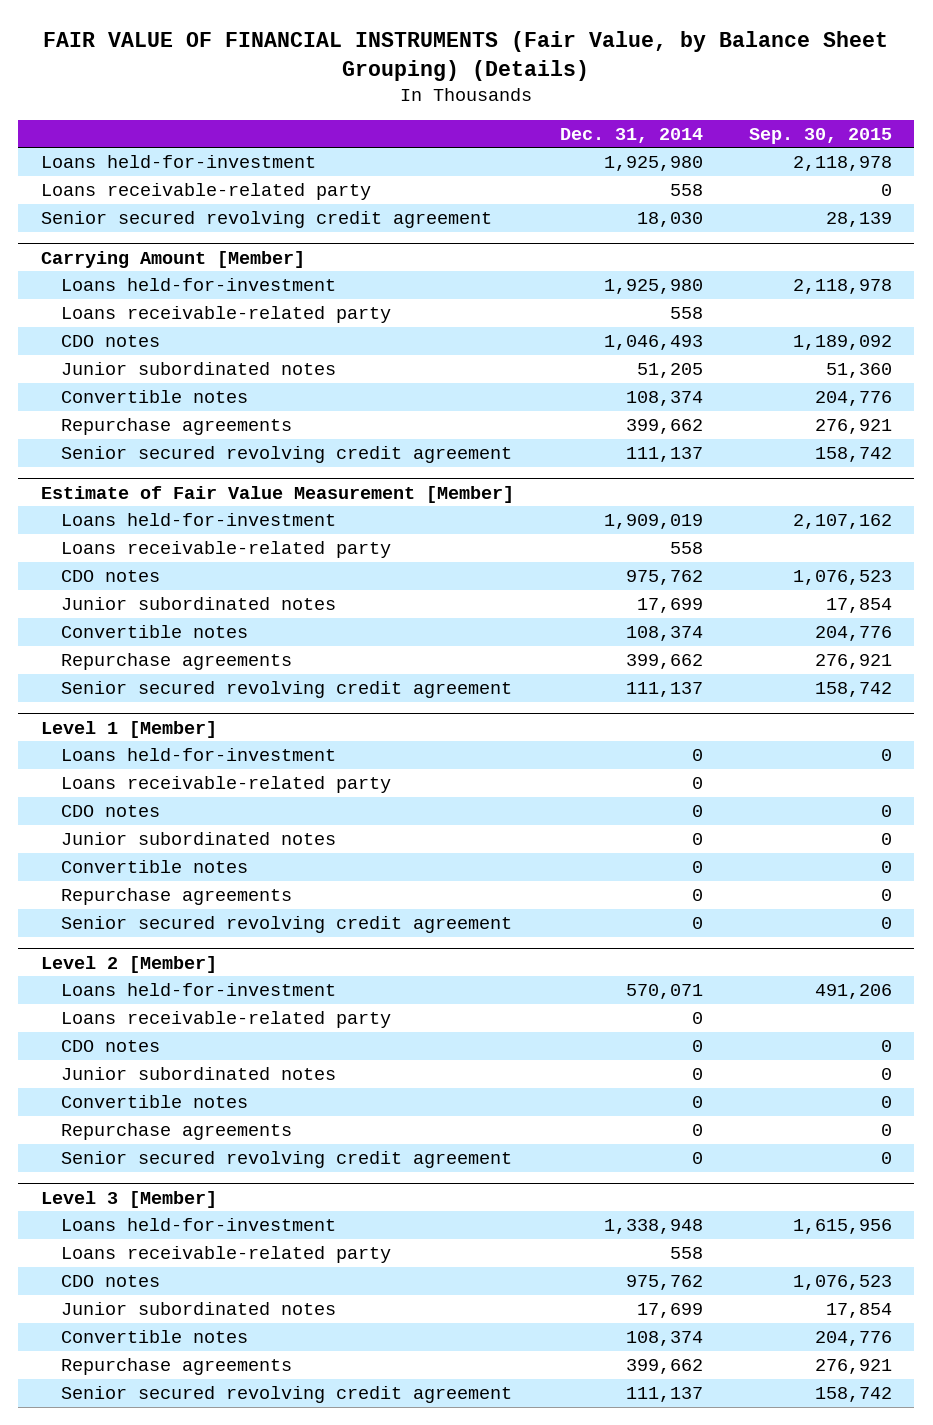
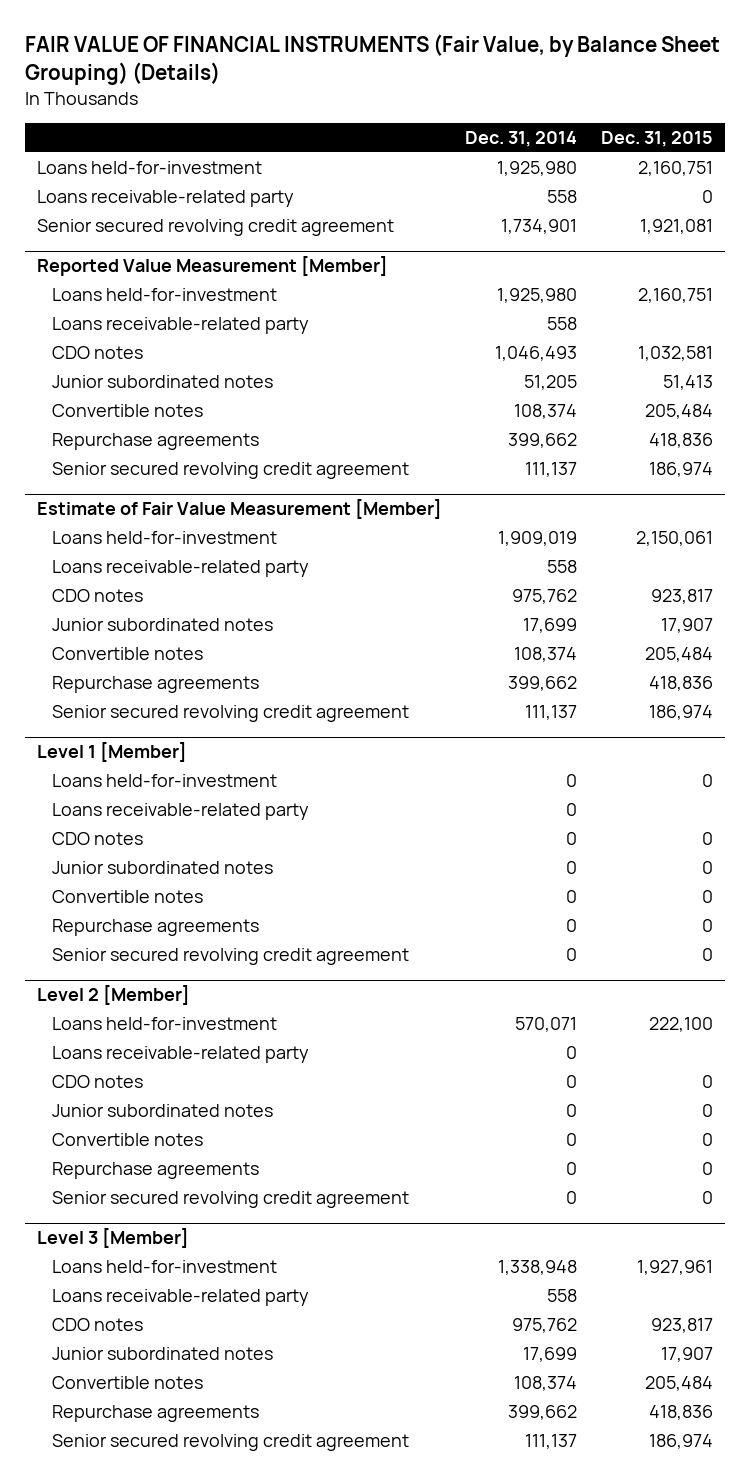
- | Dec. 31, 2014 | Sep. 30, 2015
+ | Dec. 31, 2014 | Dec. 31, 2015
- Senior secured revolving credit agreement | 18,030 | 28,139
- Carrying Amount [Member]
+ Senior secured revolving credit agreement | 1,734,901 | 1,921,081
+ Reported Value Measurement [Member]

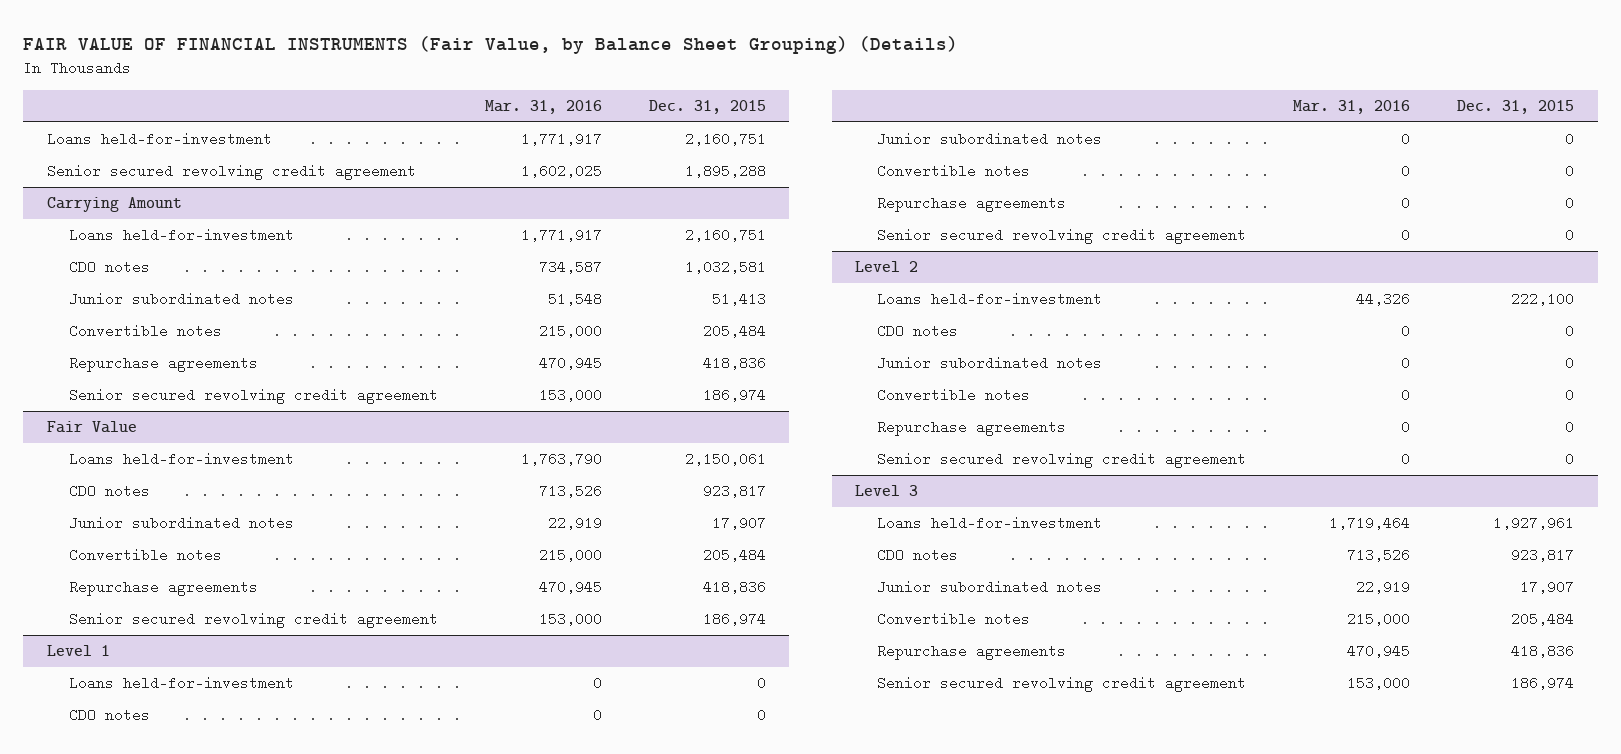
- | Dec. 31, 2014 | Dec. 31, 2015
+ | Mar. 31, 2016 | Dec. 31, 2015
- Loans receivable-related party | 558 | 0
- Senior secured revolving credit agreement | 1,734,901 | 1,921,081
- Reported Value Measurement [Member]
+ Senior secured revolving credit agreement | 1,602,025 | 1,895,288
+ Carrying Amount
- Loans receivable-related party | 558 |
- Estimate of Fair Value Measurement [Member]
+ Fair Value
- Loans receivable-related party | 558 |
- Level 1 [Member]
+ Level 1
- Loans receivable-related party | 0 |
- Level 2 [Member]
+ Level 2
- Loans receivable-related party | 0 |
- Level 3 [Member]
+ Level 3
- Loans receivable-related party | 558 |

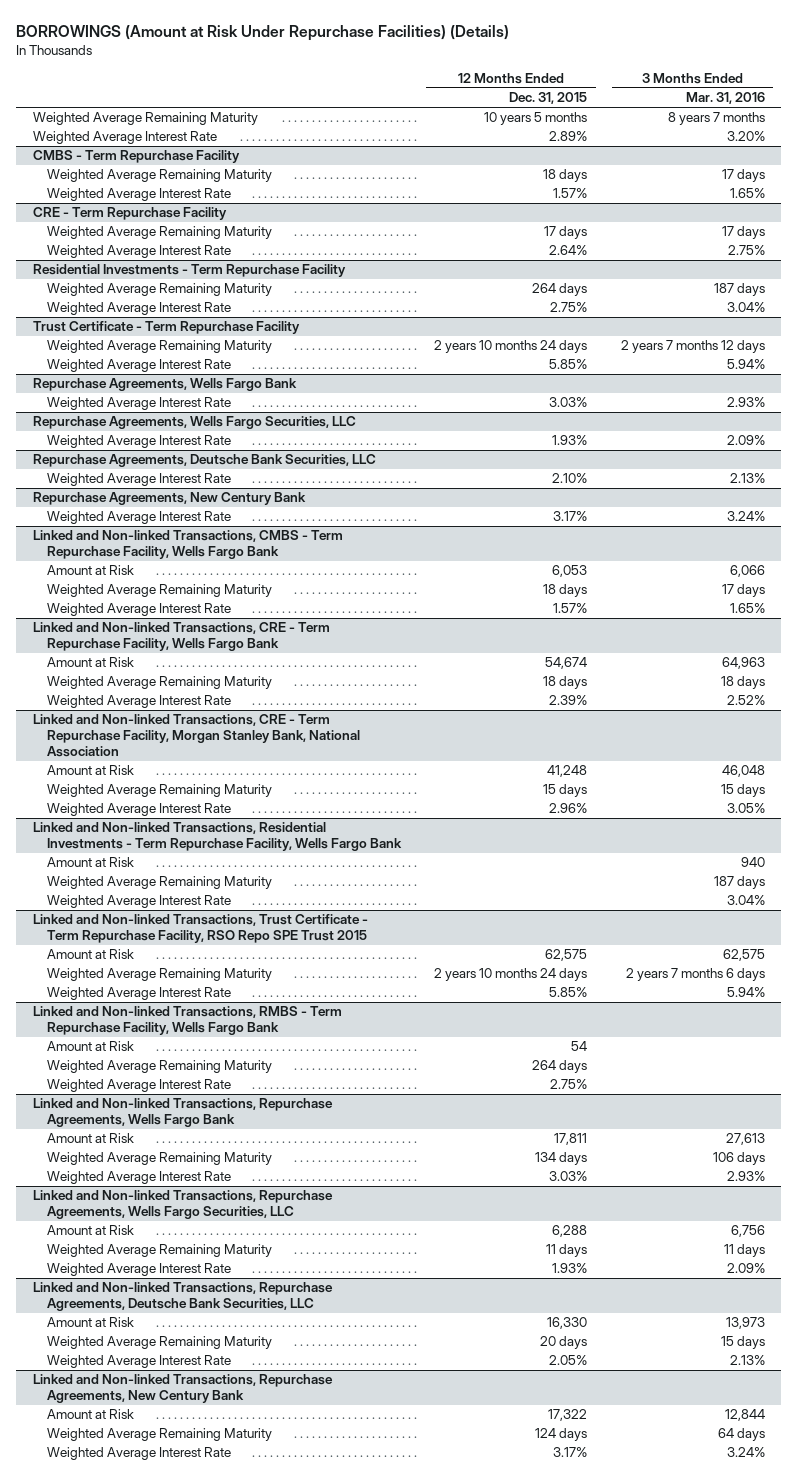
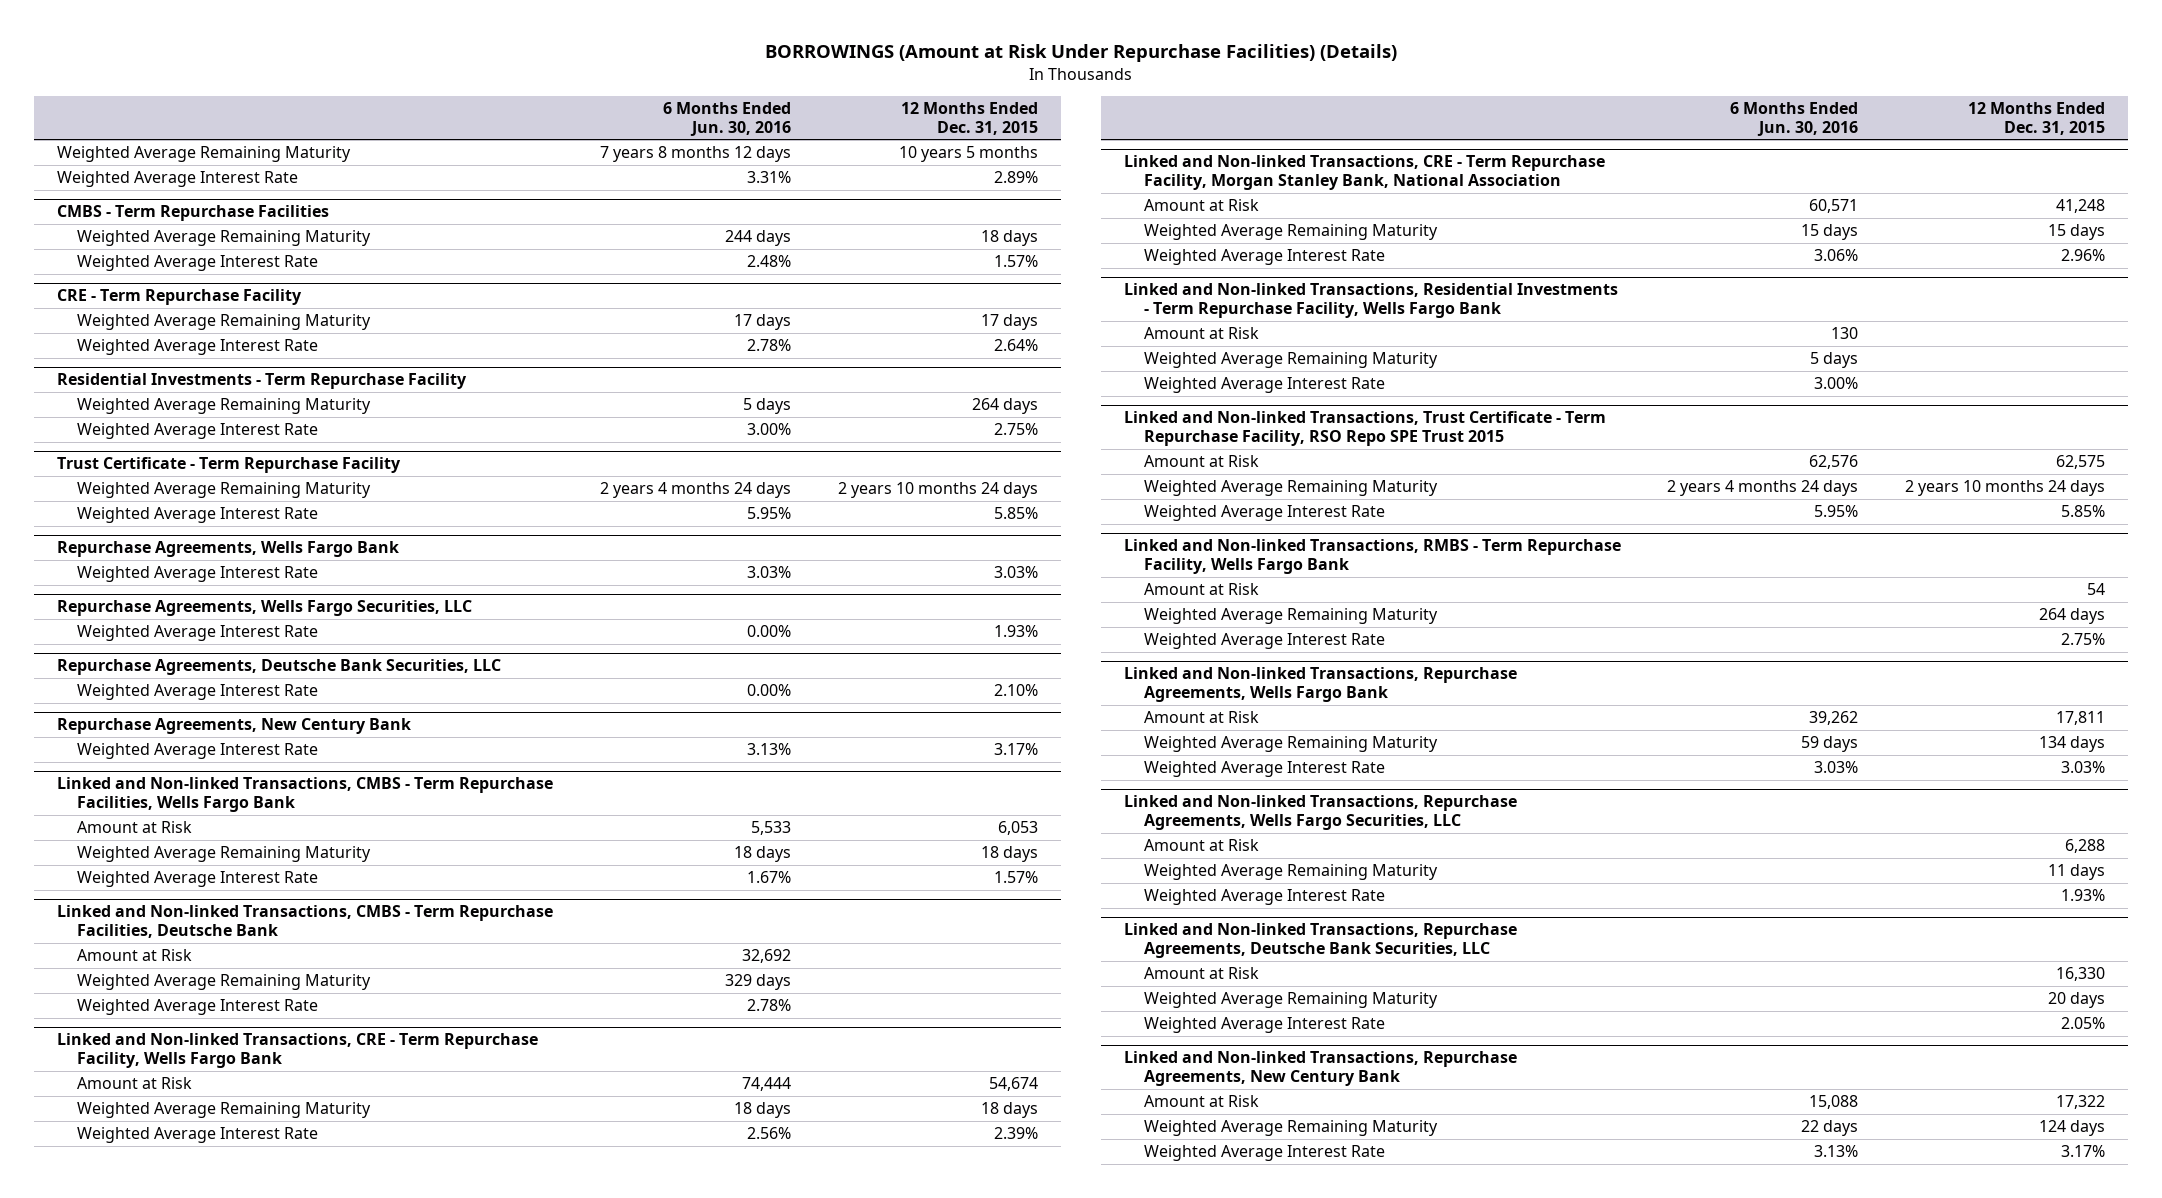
- | 12 Months Ended Dec. 31, 2015 | 3 Months Ended Mar. 31, 2016
+ | 6 Months Ended Jun. 30, 2016 | 12 Months Ended Dec. 31, 2015
- CMBS - Term Repurchase Facility
+ CMBS - Term Repurchase Facilities
- Linked and Non-linked Transactions, CMBS - Term Repurchase Facility, Wells Fargo Bank
+ Linked and Non-linked Transactions, CMBS - Term Repurchase Facilities, Wells Fargo Bank
+ Linked and Non-linked Transactions, CMBS - Term Repurchase Facilities, Deutsche Bank
+ Amount at Risk | 32,692 |
+ Weighted Average Remaining Maturity | 329 days |
+ Weighted Average Interest Rate | 2.78% |

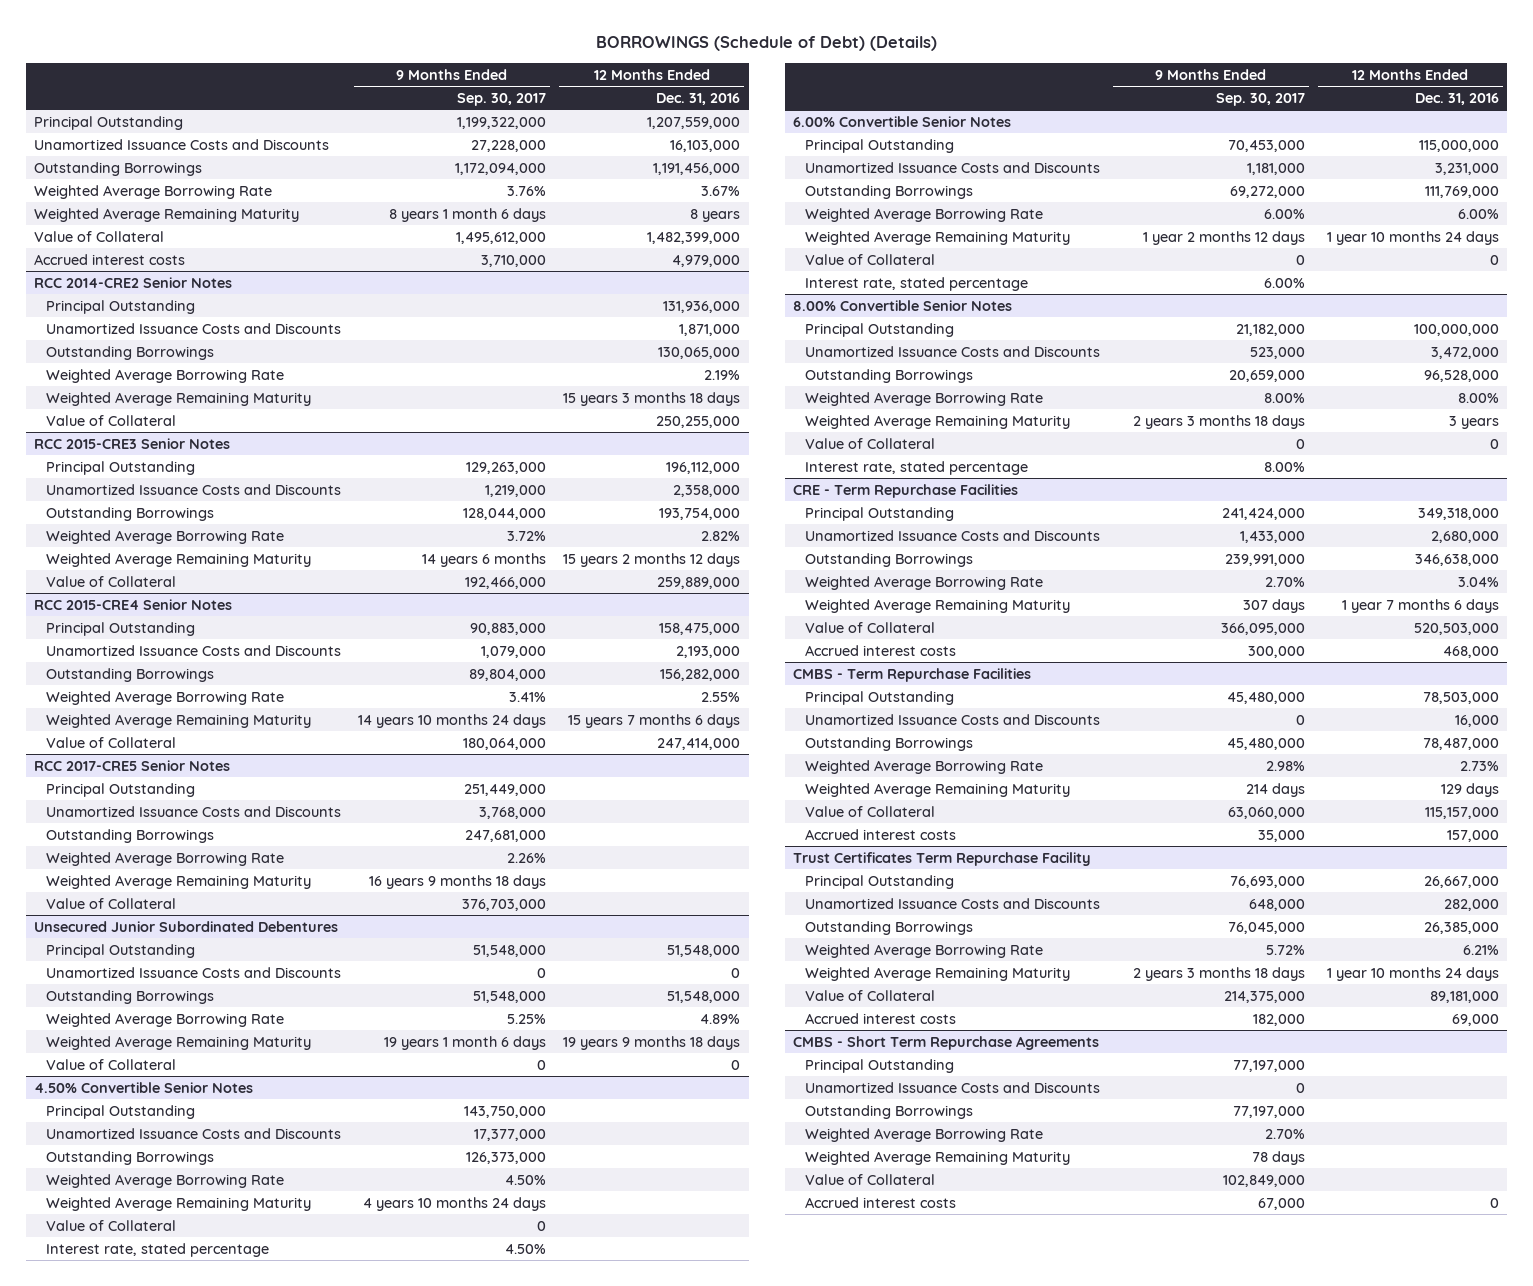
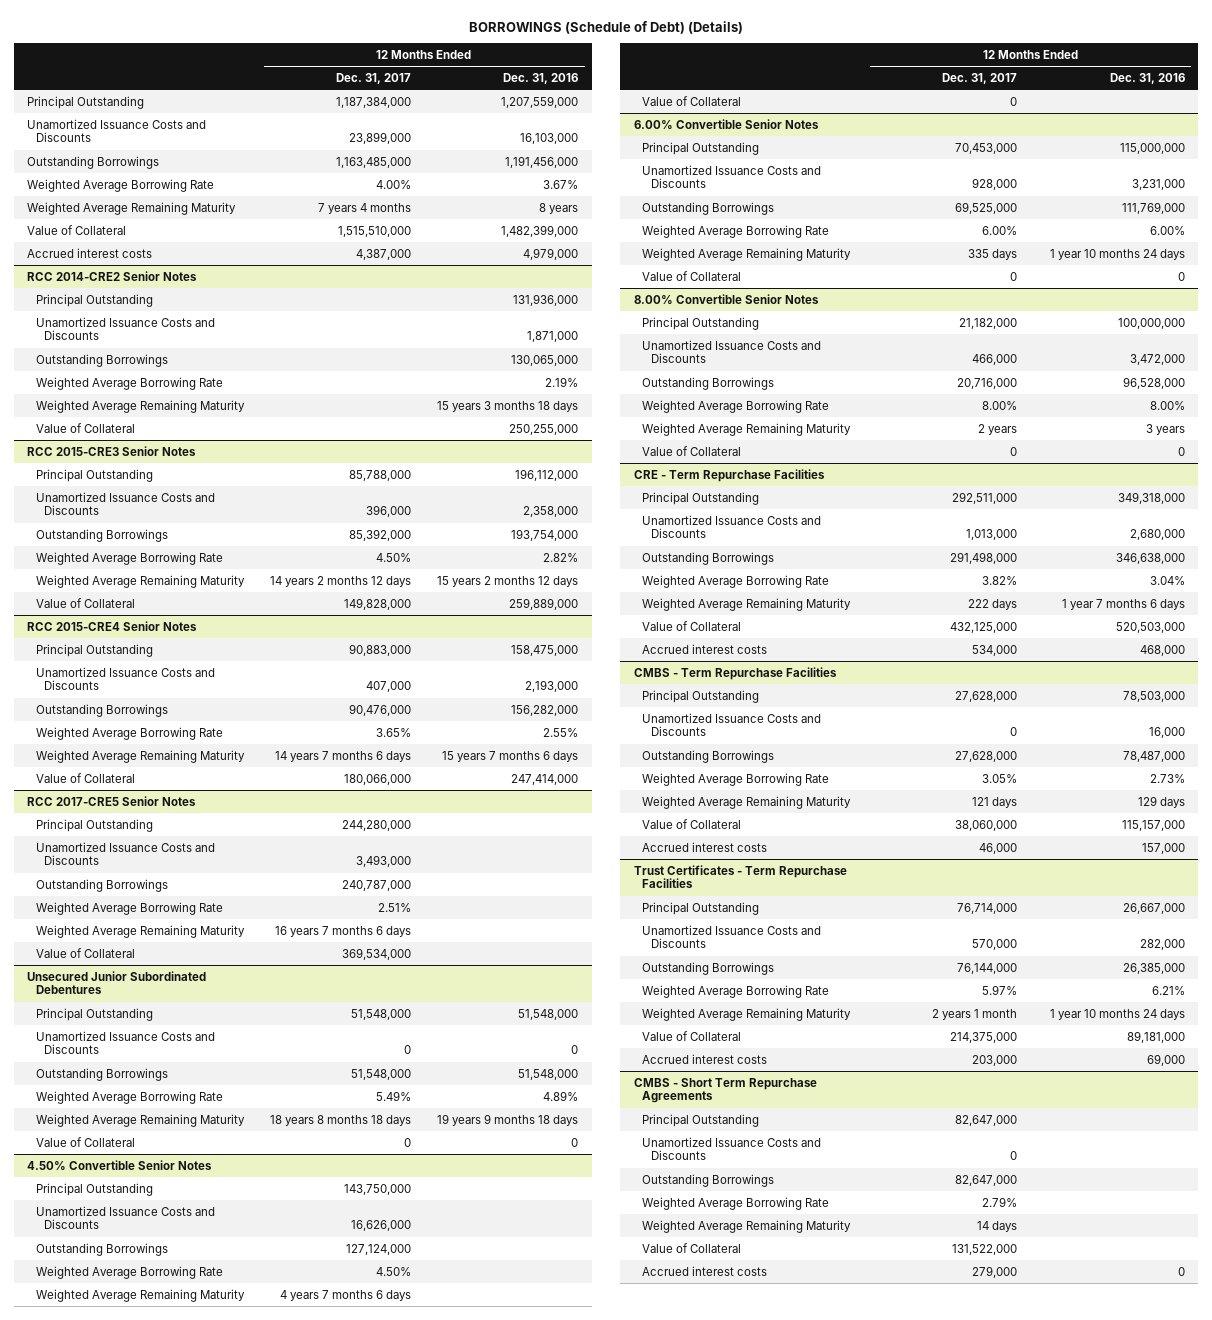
- | 9 Months Ended Sep. 30, 2017 | 12 Months Ended Dec. 31, 2016
+ | 12 Months Ended Dec. 31, 2017 | 12 Months Ended Dec. 31, 2016
@ 4.50% Convertible Senior Notes
- Interest rate, stated percentage | 4.50% |
@ 6.00% Convertible Senior Notes
- Interest rate, stated percentage | 6.00% |
@ 8.00% Convertible Senior Notes
- Interest rate, stated percentage | 8.00% |
- Trust Certificates Term Repurchase Facility
+ Trust Certificates - Term Repurchase Facilities

